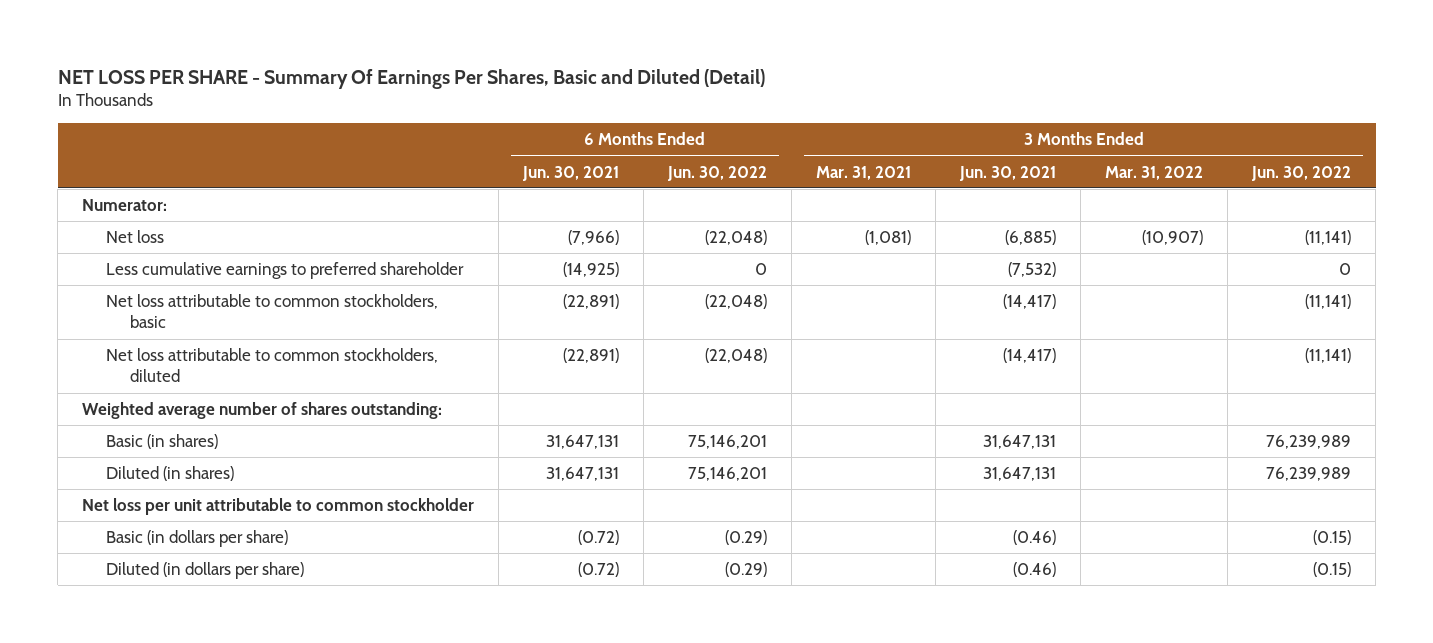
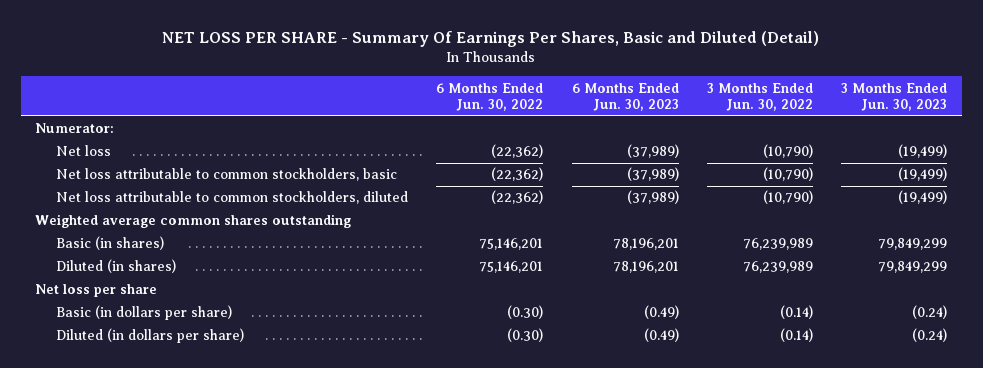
- | 6 Months Ended Jun. 30, 2021 | 6 Months Ended Jun. 30, 2022 | 3 Months Ended Mar. 31, 2021 | 3 Months Ended Jun. 30, 2021 | 3 Months Ended Mar. 31, 2022 | 3 Months Ended Jun. 30, 2022
+ | 6 Months Ended Jun. 30, 2022 | 6 Months Ended Jun. 30, 2023 | 3 Months Ended Jun. 30, 2022 | 3 Months Ended Jun. 30, 2023
- Net loss | (7,966) | (22,048) | (1,081) | (6,885) | (10,907) | (11,141)
- Less cumulative earnings to preferred shareholder | (14,925) | 0 | | (7,532) | | 0
- Net loss attributable to common stockholders, basic | (22,891) | (22,048) | | (14,417) | | (11,141)
- Net loss attributable to common stockholders, diluted | (22,891) | (22,048) | | (14,417) | | (11,141)
- Weighted average number of shares outstanding:
+ Net loss | (22,362) | (37,989) | (10,790) | (19,499)
+ Net loss attributable to common stockholders, basic | (22,362) | (37,989) | (10,790) | (19,499)
+ Net loss attributable to common stockholders, diluted | (22,362) | (37,989) | (10,790) | (19,499)
+ Weighted average common shares outstanding
- Net loss per unit attributable to common stockholder
- Basic (in dollars per share) | (0.72) | (0.29) | | (0.46) | | (0.15)
- Diluted (in dollars per share) | (0.72) | (0.29) | | (0.46) | | (0.15)
+ Net loss per share
+ Basic (in dollars per share) | (0.30) | (0.49) | (0.14) | (0.24)
+ Diluted (in dollars per share) | (0.30) | (0.49) | (0.14) | (0.24)

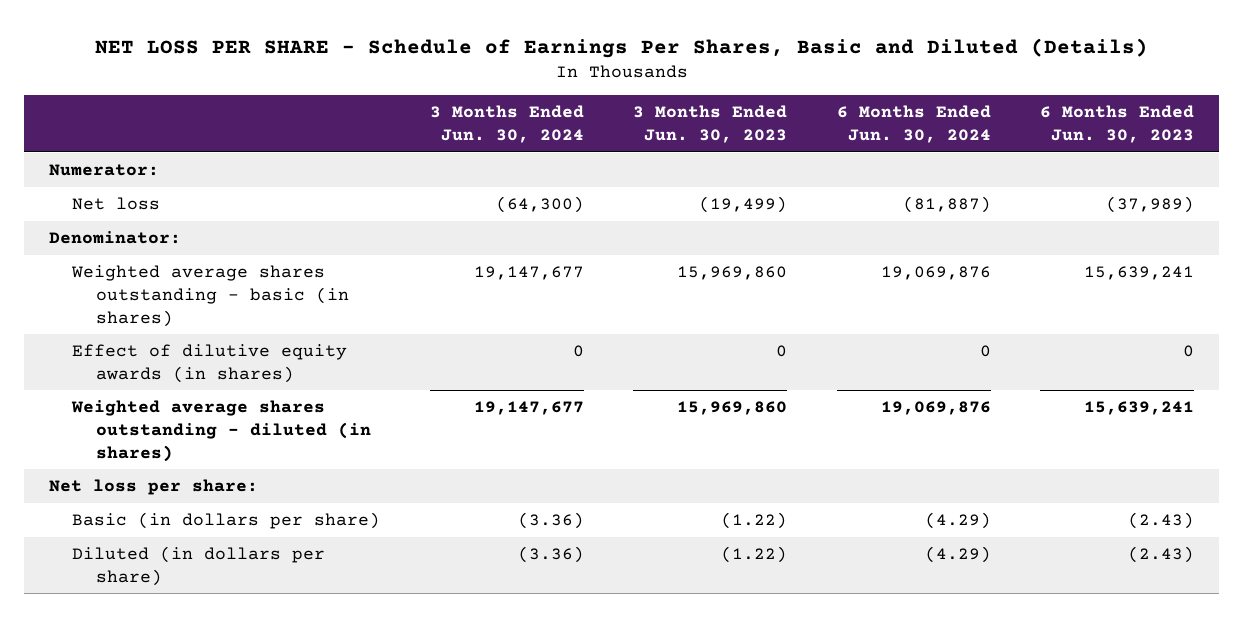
- NET LOSS PER SHARE - Summary Of Earnings Per Shares, Basic and Diluted (Detail)
+ NET LOSS PER SHARE - Schedule of Earnings Per Shares, Basic and Diluted (Details)
- | 6 Months Ended Jun. 30, 2022 | 6 Months Ended Jun. 30, 2023 | 3 Months Ended Jun. 30, 2022 | 3 Months Ended Jun. 30, 2023
+ | 3 Months Ended Jun. 30, 2024 | 3 Months Ended Jun. 30, 2023 | 6 Months Ended Jun. 30, 2024 | 6 Months Ended Jun. 30, 2023
- Net loss attributable to common stockholders, basic | (22,362) | (37,989) | (10,790) | (19,499)
- Net loss attributable to common stockholders, diluted | (22,362) | (37,989) | (10,790) | (19,499)
- Weighted average common shares outstanding
- Basic (in shares) | 75,146,201 | 78,196,201 | 76,239,989 | 79,849,299
- Diluted (in shares) | 75,146,201 | 78,196,201 | 76,239,989 | 79,849,299
- Net loss per share
- Basic (in dollars per share) | (0.30) | (0.49) | (0.14) | (0.24)
- Diluted (in dollars per share) | (0.30) | (0.49) | (0.14) | (0.24)
+ Denominator:
+ Weighted average shares outstanding - basic (in shares) | 19,147,677 | 15,969,860 | 19,069,876 | 15,639,241
+ Effect of dilutive equity awards (in shares) | 0 | 0 | 0 | 0
+ Weighted average shares outstanding - diluted (in shares) | 19,147,677 | 15,969,860 | 19,069,876 | 15,639,241
+ Net loss per share:
+ Basic (in dollars per share) | (3.36) | (1.22) | (4.29) | (2.43)
+ Diluted (in dollars per share) | (3.36) | (1.22) | (4.29) | (2.43)

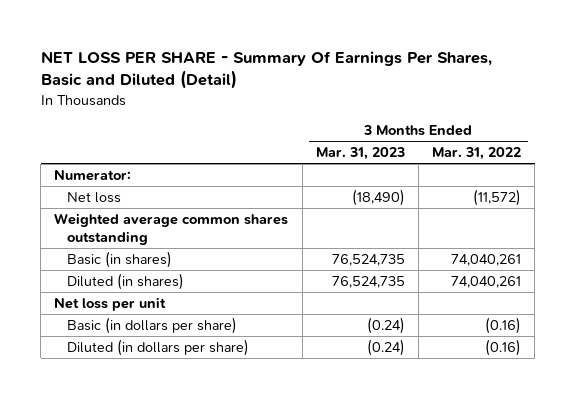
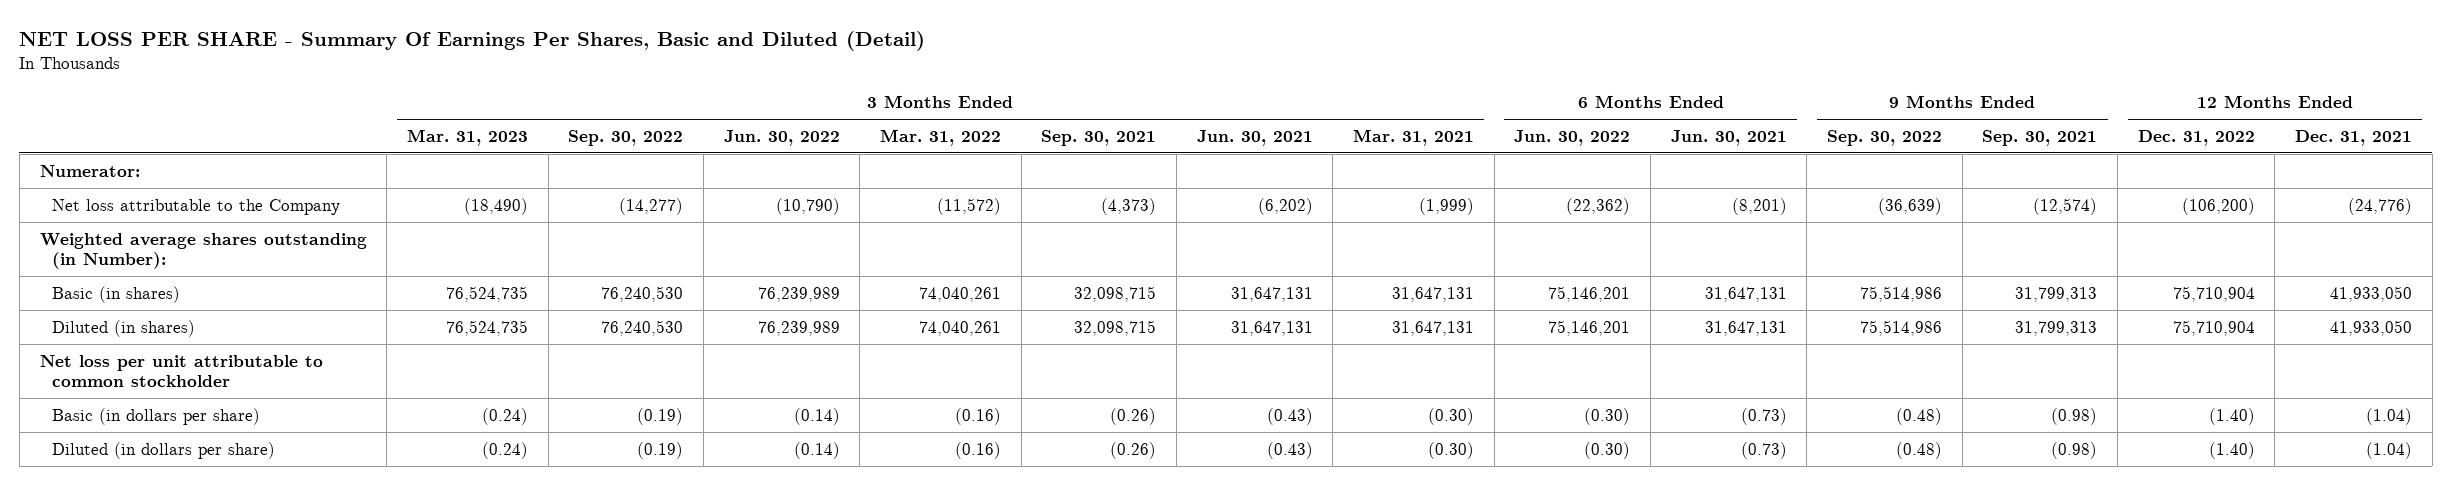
- | 3 Months Ended Mar. 31, 2023 | 3 Months Ended Mar. 31, 2022
+ | 3 Months Ended Mar. 31, 2023 | 3 Months Ended Sep. 30, 2022 | 3 Months Ended Jun. 30, 2022 | 3 Months Ended Mar. 31, 2022 | 3 Months Ended Sep. 30, 2021 | 3 Months Ended Jun. 30, 2021 | 3 Months Ended Mar. 31, 2021 | 6 Months Ended Jun. 30, 2022 | 6 Months Ended Jun. 30, 2021 | 9 Months Ended Sep. 30, 2022 | 9 Months Ended Sep. 30, 2021 | 12 Months Ended Dec. 31, 2022 | 12 Months Ended Dec. 31, 2021
- Net loss | (18,490) | (11,572)
- Weighted average common shares outstanding
+ Net loss attributable to the Company | (18,490) | (14,277) | (10,790) | (11,572) | (4,373) | (6,202) | (1,999) | (22,362) | (8,201) | (36,639) | (12,574) | (106,200) | (24,776)
+ Weighted average shares outstanding (in Number):
- Net loss per unit
+ Net loss per unit attributable to common stockholder

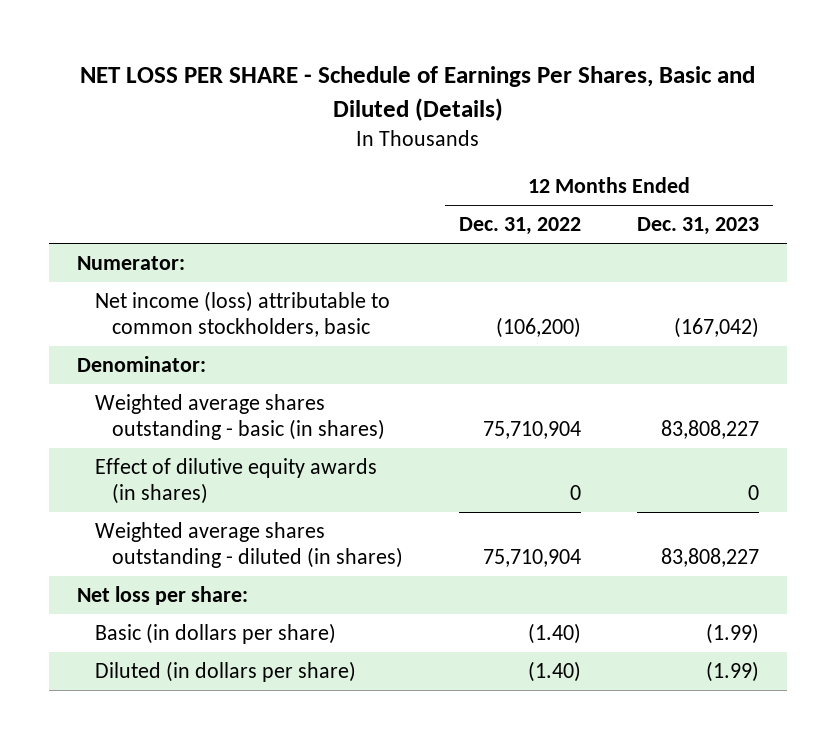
- NET LOSS PER SHARE - Summary Of Earnings Per Shares, Basic and Diluted (Detail)
+ NET LOSS PER SHARE - Schedule of Earnings Per Shares, Basic and Diluted (Details)
- | 3 Months Ended Mar. 31, 2023 | 3 Months Ended Sep. 30, 2022 | 3 Months Ended Jun. 30, 2022 | 3 Months Ended Mar. 31, 2022 | 3 Months Ended Sep. 30, 2021 | 3 Months Ended Jun. 30, 2021 | 3 Months Ended Mar. 31, 2021 | 6 Months Ended Jun. 30, 2022 | 6 Months Ended Jun. 30, 2021 | 9 Months Ended Sep. 30, 2022 | 9 Months Ended Sep. 30, 2021 | 12 Months Ended Dec. 31, 2022 | 12 Months Ended Dec. 31, 2021
+ | 12 Months Ended Dec. 31, 2022 | 12 Months Ended Dec. 31, 2023
- Net loss attributable to the Company | (18,490) | (14,277) | (10,790) | (11,572) | (4,373) | (6,202) | (1,999) | (22,362) | (8,201) | (36,639) | (12,574) | (106,200) | (24,776)
- Weighted average shares outstanding (in Number):
- Basic (in shares) | 76,524,735 | 76,240,530 | 76,239,989 | 74,040,261 | 32,098,715 | 31,647,131 | 31,647,131 | 75,146,201 | 31,647,131 | 75,514,986 | 31,799,313 | 75,710,904 | 41,933,050
- Diluted (in shares) | 76,524,735 | 76,240,530 | 76,239,989 | 74,040,261 | 32,098,715 | 31,647,131 | 31,647,131 | 75,146,201 | 31,647,131 | 75,514,986 | 31,799,313 | 75,710,904 | 41,933,050
- Net loss per unit attributable to common stockholder
+ Net income (loss) attributable to common stockholders, basic | (106,200) | (167,042)
+ Denominator:
+ Weighted average shares outstanding - basic (in shares) | 75,710,904 | 83,808,227
+ Effect of dilutive equity awards (in shares) | 0 | 0
+ Weighted average shares outstanding - diluted (in shares) | 75,710,904 | 83,808,227
+ Net loss per share:

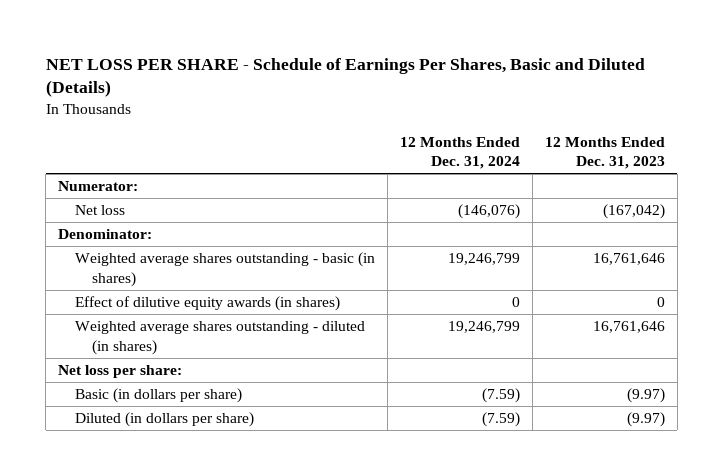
- | 12 Months Ended Dec. 31, 2022 | 12 Months Ended Dec. 31, 2023
+ | 12 Months Ended Dec. 31, 2024 | 12 Months Ended Dec. 31, 2023
- Net income (loss) attributable to common stockholders, basic | (106,200) | (167,042)
+ Net loss | (146,076) | (167,042)
- Weighted average shares outstanding - basic (in shares) | 75,710,904 | 83,808,227
+ Weighted average shares outstanding - basic (in shares) | 19,246,799 | 16,761,646
- Weighted average shares outstanding - diluted (in shares) | 75,710,904 | 83,808,227
+ Weighted average shares outstanding - diluted (in shares) | 19,246,799 | 16,761,646
- Basic (in dollars per share) | (1.40) | (1.99)
- Diluted (in dollars per share) | (1.40) | (1.99)
+ Basic (in dollars per share) | (7.59) | (9.97)
+ Diluted (in dollars per share) | (7.59) | (9.97)

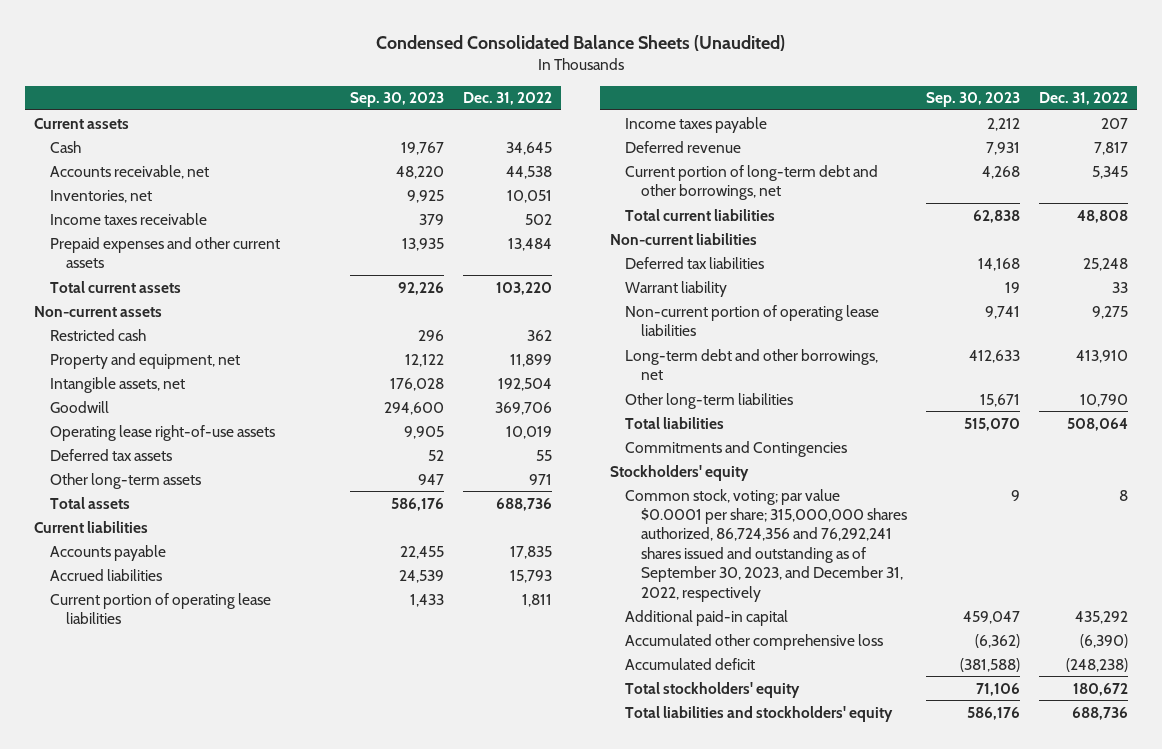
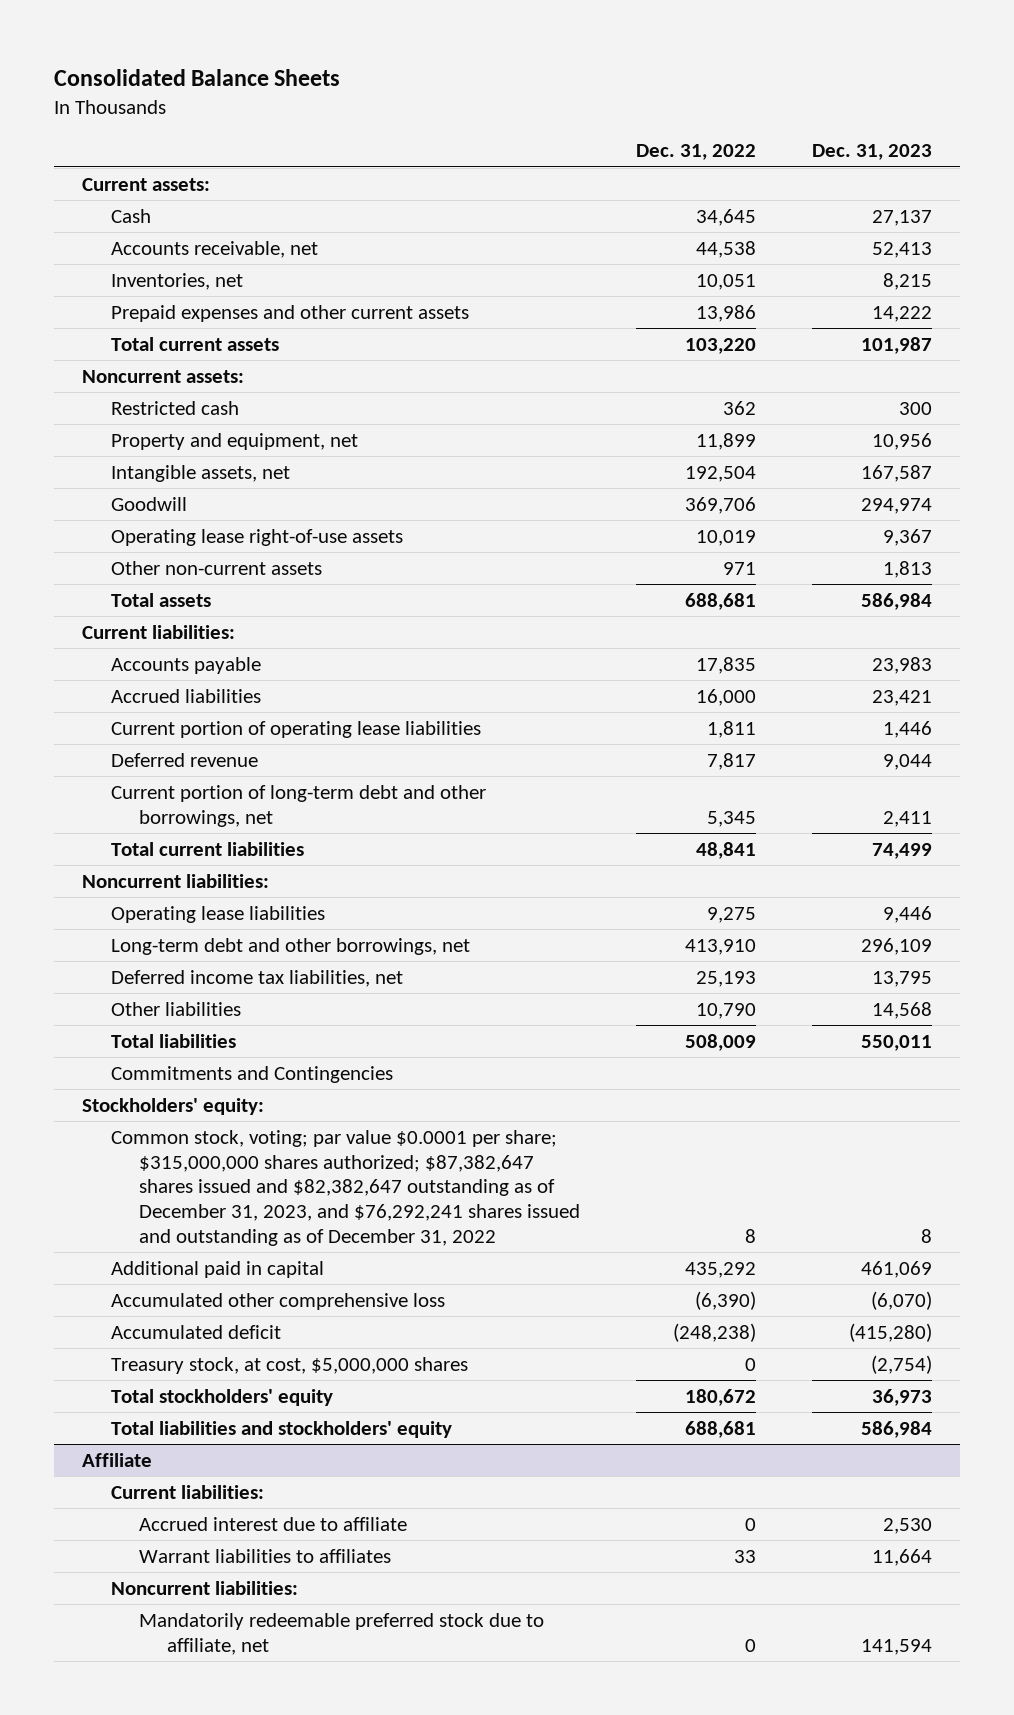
- Condensed Consolidated Balance Sheets (Unaudited)
+ Consolidated Balance Sheets
- | Sep. 30, 2023 | Dec. 31, 2022
+ | Dec. 31, 2022 | Dec. 31, 2023
- Current assets
+ Current assets:
- Income taxes receivable | 379 | 502
- Prepaid expenses and other current assets | 13,935 | 13,484
+ Prepaid expenses and other current assets | 13,986 | 14,222
- Non-current assets
+ Noncurrent assets:
- Deferred tax assets | 52 | 55
- Other long-term assets | 947 | 971
- Total assets | 586,176 | 688,736
- Current liabilities
+ Other non-current assets | 971 | 1,813
+ Total assets | 688,681 | 586,984
+ Current liabilities:
- Accrued liabilities | 24,539 | 15,793
+ Accrued liabilities | 16,000 | 23,421
- Income taxes payable | 2,212 | 207
- Total current liabilities | 62,838 | 48,808
- Non-current liabilities
- Deferred tax liabilities | 14,168 | 25,248
- Warrant liability | 19 | 33
- Non-current portion of operating lease liabilities | 9,741 | 9,275
+ Total current liabilities | 48,841 | 74,499
+ Noncurrent liabilities:
+ Operating lease liabilities | 9,275 | 9,446
- Other long-term liabilities | 15,671 | 10,790
- Total liabilities | 515,070 | 508,064
+ Deferred income tax liabilities, net | 25,193 | 13,795
+ Other liabilities | 10,790 | 14,568
+ Total liabilities | 508,009 | 550,011
- Stockholders' equity
- Common stock, voting; par value $0.0001 per share; 315,000,000 shares authorized, 86,724,356 and 76,292,241 shares issued and outstanding as of September 30, 2023, and December 31, 2022, respectively | 9 | 8
- Additional paid-in capital | 459,047 | 435,292
+ Stockholders' equity:
+ Common stock, voting; par value $0.0001 per share; $315,000,000 shares authorized; $87,382,647 shares issued and $82,382,647 outstanding as of December 31, 2023, and $76,292,241 shares issued and outstanding as of December 31, 2022 | 8 | 8
+ Additional paid in capital | 435,292 | 461,069
+ Treasury stock, at cost, $5,000,000 shares | 0 | (2,754)
- Total liabilities and stockholders' equity | 586,176 | 688,736
+ Total liabilities and stockholders' equity | 688,681 | 586,984
+ Affiliate
+ Current liabilities:
+ Accrued interest due to affiliate | 0 | 2,530
+ Warrant liabilities to affiliates | 33 | 11,664
+ Noncurrent liabilities:
+ Mandatorily redeemable preferred stock due to affiliate, net | 0 | 141,594

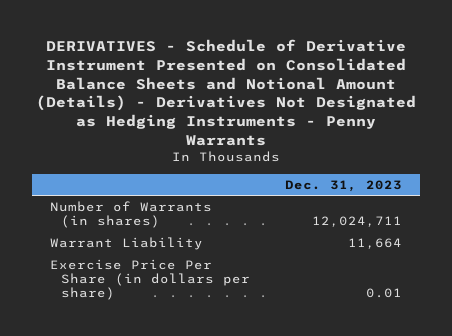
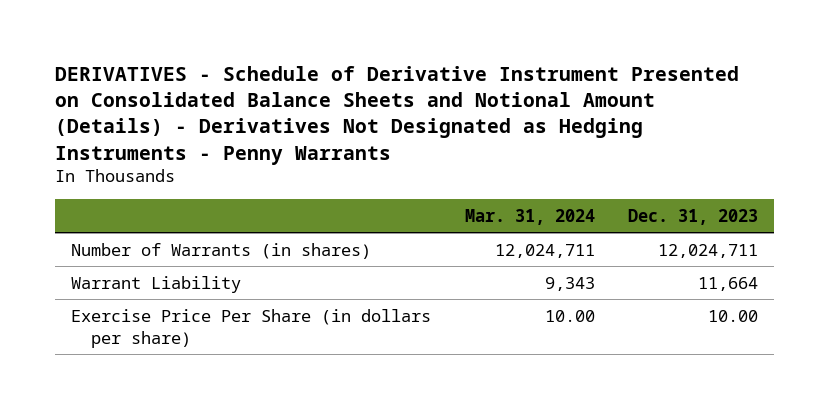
- | Dec. 31, 2023
+ | Mar. 31, 2024 | Dec. 31, 2023
- Exercise Price Per Share (in dollars per share) | 0.01
+ Exercise Price Per Share (in dollars per share) | 10.00 | 10.00

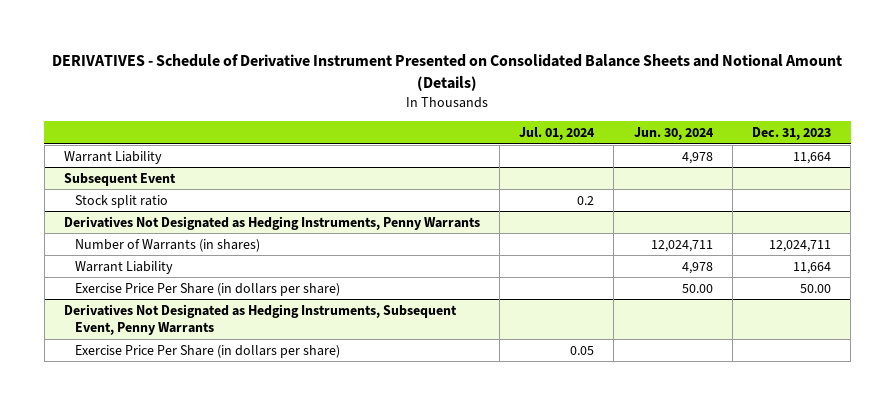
- DERIVATIVES - Schedule of Derivative Instrument Presented on Consolidated Balance Sheets and Notional Amount (Details) - Derivatives Not Designated as Hedging Instruments - Penny Warrants
+ DERIVATIVES - Schedule of Derivative Instrument Presented on Consolidated Balance Sheets and Notional Amount (Details)
- | Mar. 31, 2024 | Dec. 31, 2023
+ | Jul. 01, 2024 | Jun. 30, 2024 | Dec. 31, 2023
+ Warrant Liability | | 4,978 | 11,664
+ Subsequent Event
+ Stock split ratio | 0.2 | |
+ Derivatives Not Designated as Hedging Instruments, Penny Warrants
- Exercise Price Per Share (in dollars per share) | 10.00 | 10.00
+ Exercise Price Per Share (in dollars per share) | | 50.00 | 50.00
+ Derivatives Not Designated as Hedging Instruments, Subsequent Event, Penny Warrants
+ Exercise Price Per Share (in dollars per share) | 0.05 | |

